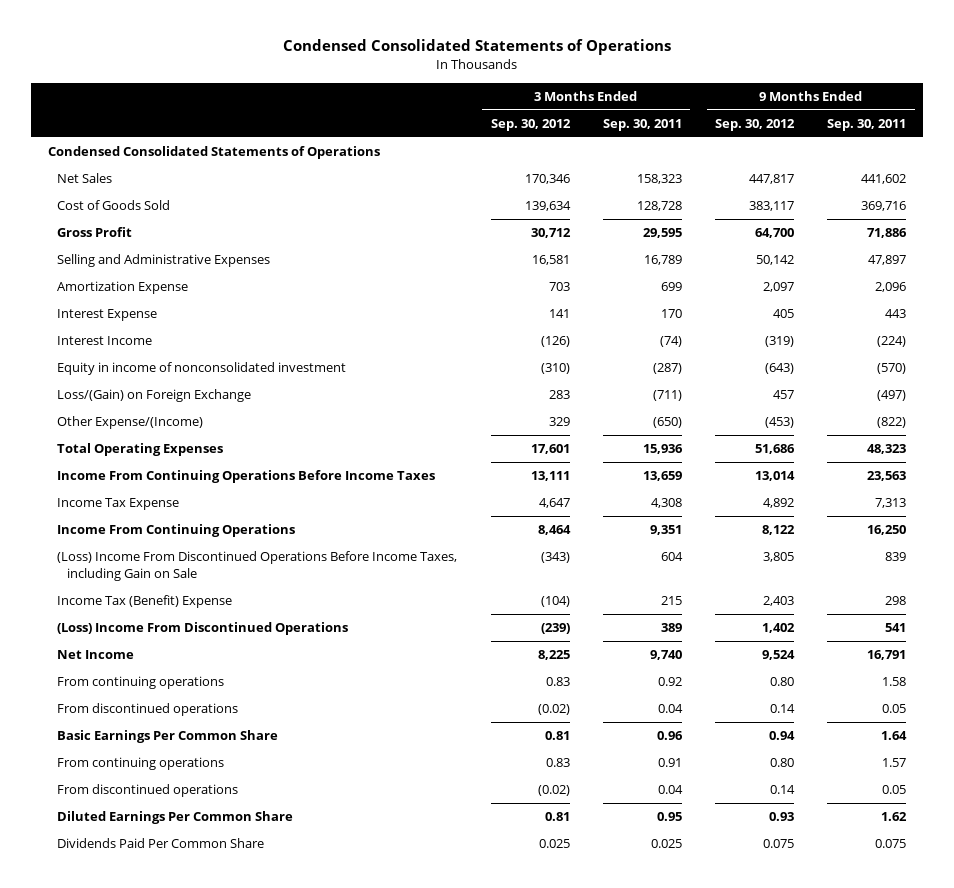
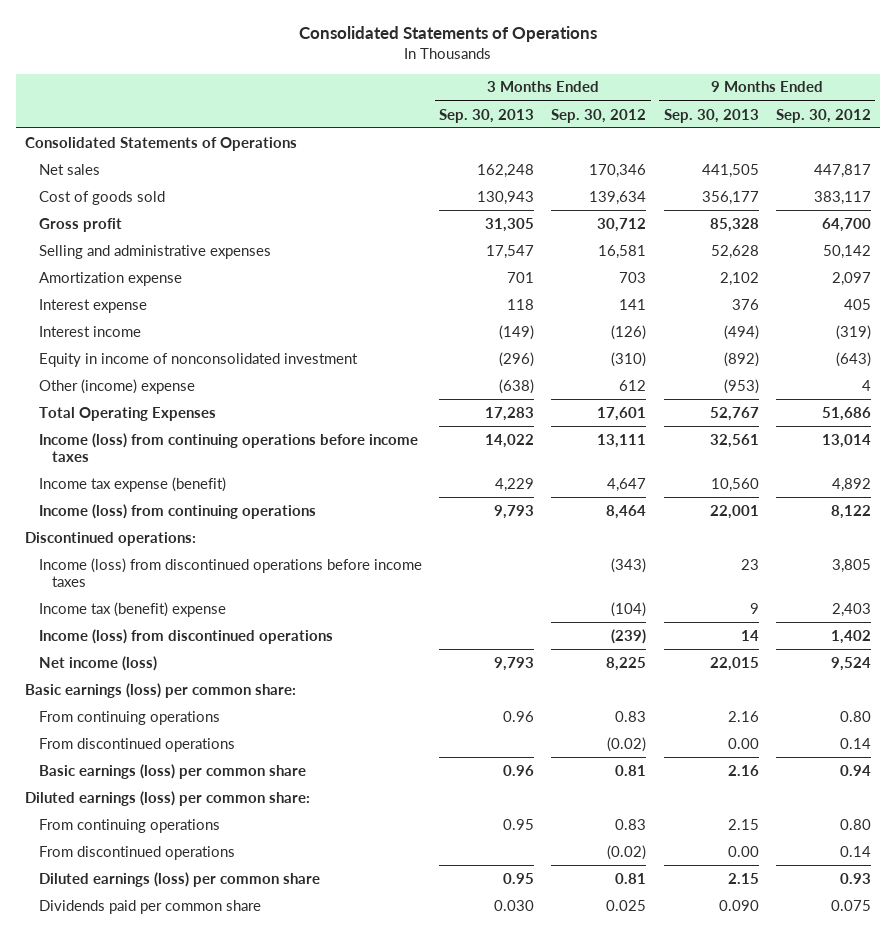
- Condensed Consolidated Statements of Operations
+ Consolidated Statements of Operations
- | 3 Months Ended Sep. 30, 2012 | 3 Months Ended Sep. 30, 2011 | 9 Months Ended Sep. 30, 2012 | 9 Months Ended Sep. 30, 2011
+ | 3 Months Ended Sep. 30, 2013 | 3 Months Ended Sep. 30, 2012 | 9 Months Ended Sep. 30, 2013 | 9 Months Ended Sep. 30, 2012
- Condensed Consolidated Statements of Operations
- Net Sales | 170,346 | 158,323 | 447,817 | 441,602
- Cost of Goods Sold | 139,634 | 128,728 | 383,117 | 369,716
- Gross Profit | 30,712 | 29,595 | 64,700 | 71,886
- Selling and Administrative Expenses | 16,581 | 16,789 | 50,142 | 47,897
- Amortization Expense | 703 | 699 | 2,097 | 2,096
- Interest Expense | 141 | 170 | 405 | 443
- Interest Income | (126) | (74) | (319) | (224)
+ Consolidated Statements of Operations
+ Net sales | 162,248 | 170,346 | 441,505 | 447,817
+ Cost of goods sold | 130,943 | 139,634 | 356,177 | 383,117
+ Gross profit | 31,305 | 30,712 | 85,328 | 64,700
+ Selling and administrative expenses | 17,547 | 16,581 | 52,628 | 50,142
+ Amortization expense | 701 | 703 | 2,102 | 2,097
+ Interest expense | 118 | 141 | 376 | 405
+ Interest income | (149) | (126) | (494) | (319)
- Loss/(Gain) on Foreign Exchange | 283 | (711) | 457 | (497)
- Other Expense/(Income) | 329 | (650) | (453) | (822)
+ Other (income) expense | (638) | 612 | (953) | 4
- Income From Continuing Operations Before Income Taxes | 13,111 | 13,659 | 13,014 | 23,563
- Income Tax Expense | 4,647 | 4,308 | 4,892 | 7,313
- Income From Continuing Operations | 8,464 | 9,351 | 8,122 | 16,250
- (Loss) Income From Discontinued Operations Before Income Taxes, including Gain on Sale | (343) | 604 | 3,805 | 839
- Income Tax (Benefit) Expense | (104) | 215 | 2,403 | 298
- (Loss) Income From Discontinued Operations | (239) | 389 | 1,402 | 541
- Net Income | 8,225 | 9,740 | 9,524 | 16,791
+ Income (loss) from continuing operations before income taxes | 14,022 | 13,111 | 32,561 | 13,014
+ Income tax expense (benefit) | 4,229 | 4,647 | 10,560 | 4,892
+ Income (loss) from continuing operations | 9,793 | 8,464 | 22,001 | 8,122
+ Discontinued operations:
+ Income (loss) from discontinued operations before income taxes | | (343) | 23 | 3,805
+ Income tax (benefit) expense | | (104) | 9 | 2,403
+ Income (loss) from discontinued operations | | (239) | 14 | 1,402
+ Net income (loss) | 9,793 | 8,225 | 22,015 | 9,524
+ Basic earnings (loss) per common share:
- Basic Earnings Per Common Share | 0.81 | 0.96 | 0.94 | 1.64
+ Basic earnings (loss) per common share | 0.96 | 0.81 | 2.16 | 0.94
+ Diluted earnings (loss) per common share:
- Diluted Earnings Per Common Share | 0.81 | 0.95 | 0.93 | 1.62
- Dividends Paid Per Common Share | 0.025 | 0.025 | 0.075 | 0.075
+ Diluted earnings (loss) per common share | 0.95 | 0.81 | 2.15 | 0.93
+ Dividends paid per common share | 0.030 | 0.025 | 0.090 | 0.075

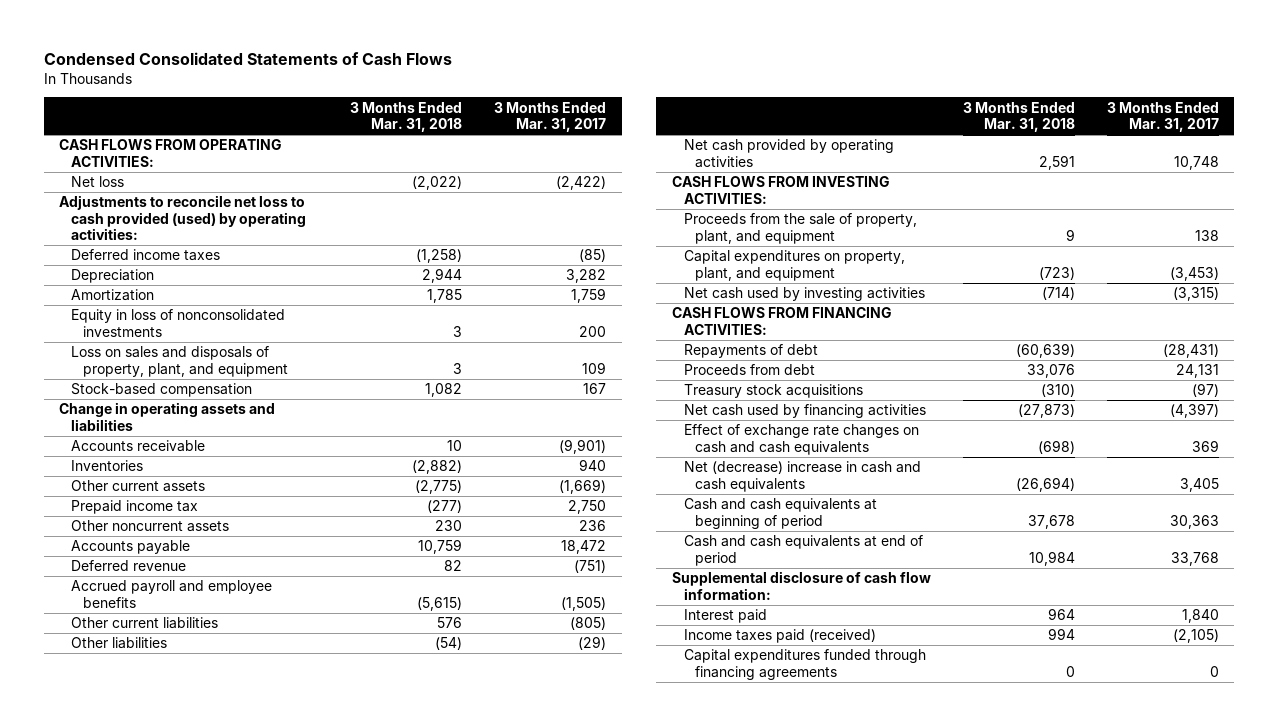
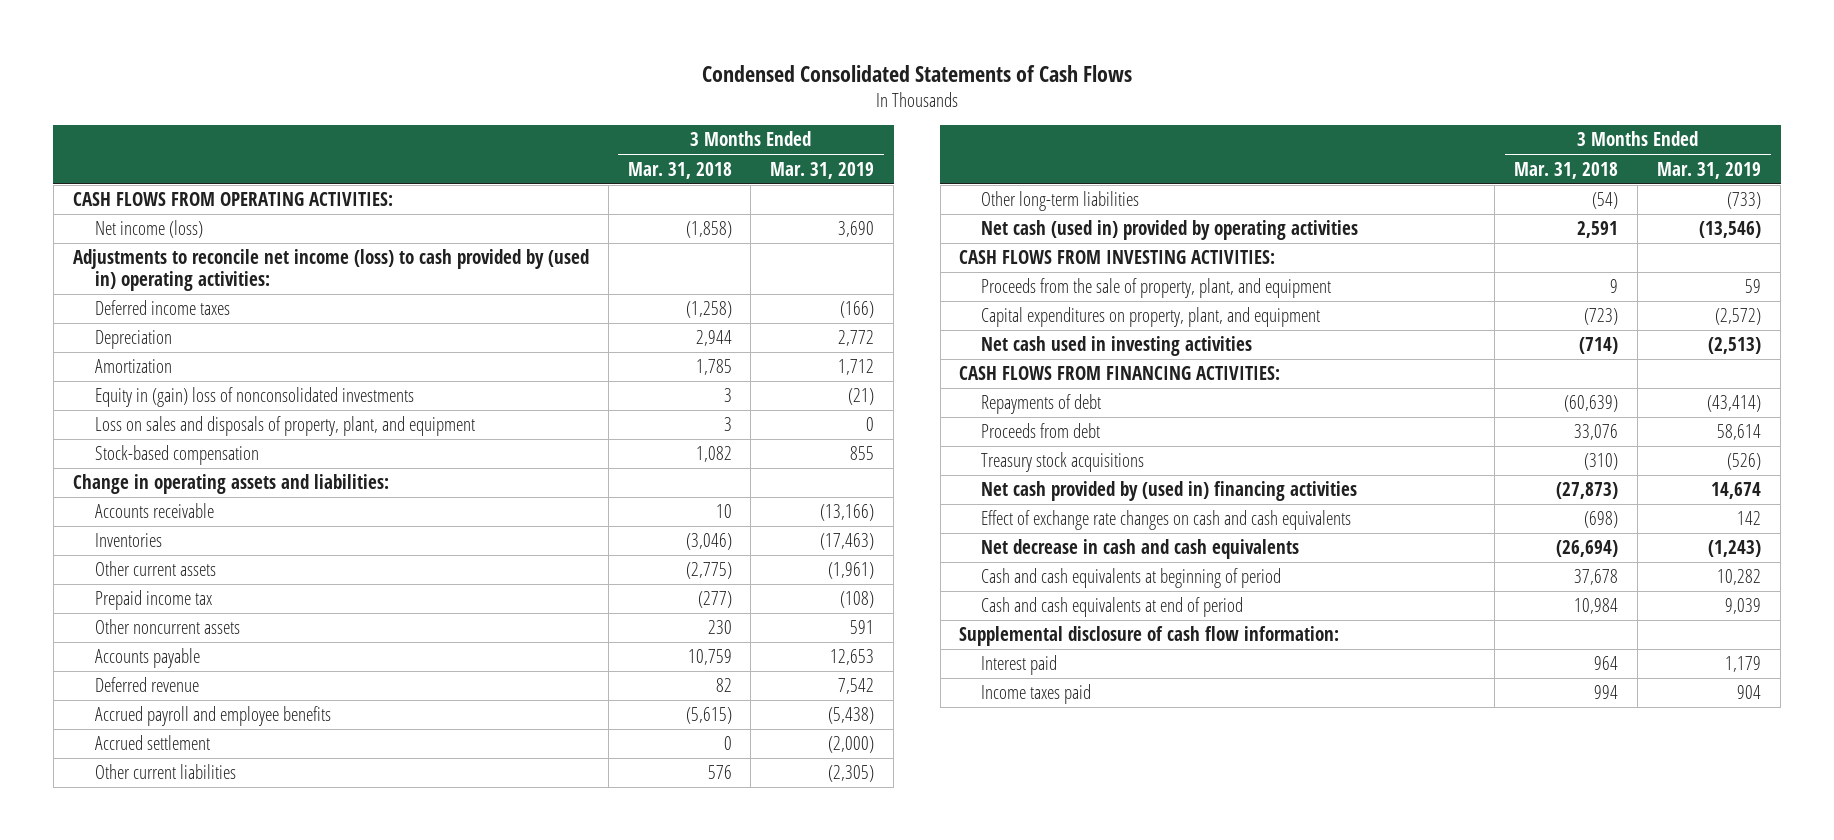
- | 3 Months Ended Mar. 31, 2018 | 3 Months Ended Mar. 31, 2017
+ | 3 Months Ended Mar. 31, 2018 | 3 Months Ended Mar. 31, 2019
- Net loss | (2,022) | (2,422)
- Adjustments to reconcile net loss to cash provided (used) by operating activities:
+ Net income (loss) | (1,858) | 3,690
+ Adjustments to reconcile net income (loss) to cash provided by (used in) operating activities:
- Equity in loss of nonconsolidated investments | 3 | 200
+ Equity in (gain) loss of nonconsolidated investments | 3 | (21)
- Change in operating assets and liabilities
+ Change in operating assets and liabilities:
- Inventories | (2,882) | 940
+ Inventories | (3,046) | (17,463)
+ Accrued settlement | 0 | (2,000)
- Other liabilities | (54) | (29)
- Net cash provided by operating activities | 2,591 | 10,748
+ Other long-term liabilities | (54) | (733)
+ Net cash (used in) provided by operating activities | 2,591 | (13,546)
- Net cash used by investing activities | (714) | (3,315)
+ Net cash used in investing activities | (714) | (2,513)
- Net cash used by financing activities | (27,873) | (4,397)
+ Net cash provided by (used in) financing activities | (27,873) | 14,674
- Net (decrease) increase in cash and cash equivalents | (26,694) | 3,405
+ Net decrease in cash and cash equivalents | (26,694) | (1,243)
- Income taxes paid (received) | 994 | (2,105)
- Capital expenditures funded through financing agreements | 0 | 0
+ Income taxes paid | 994 | 904

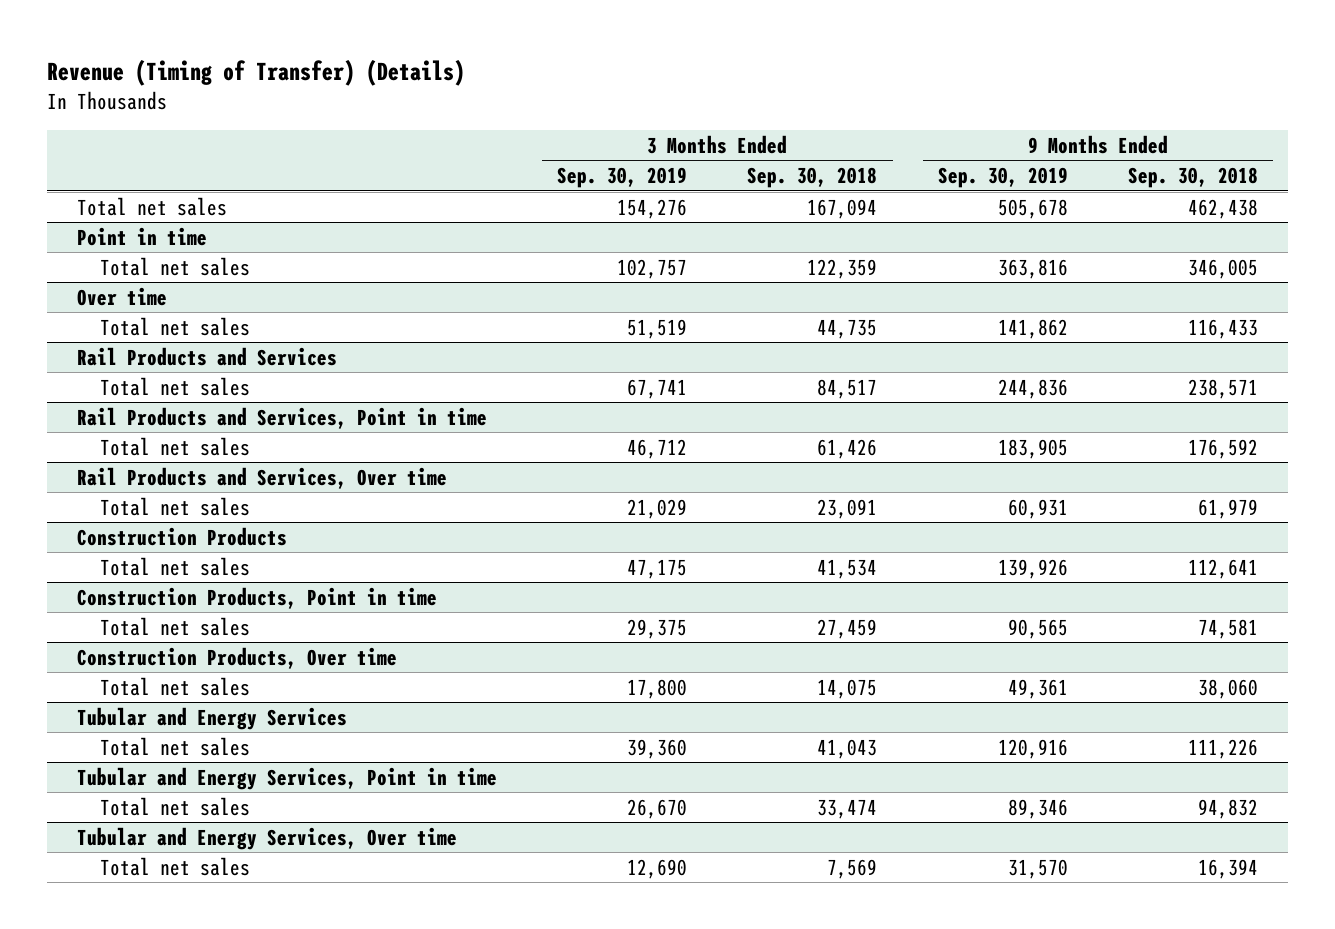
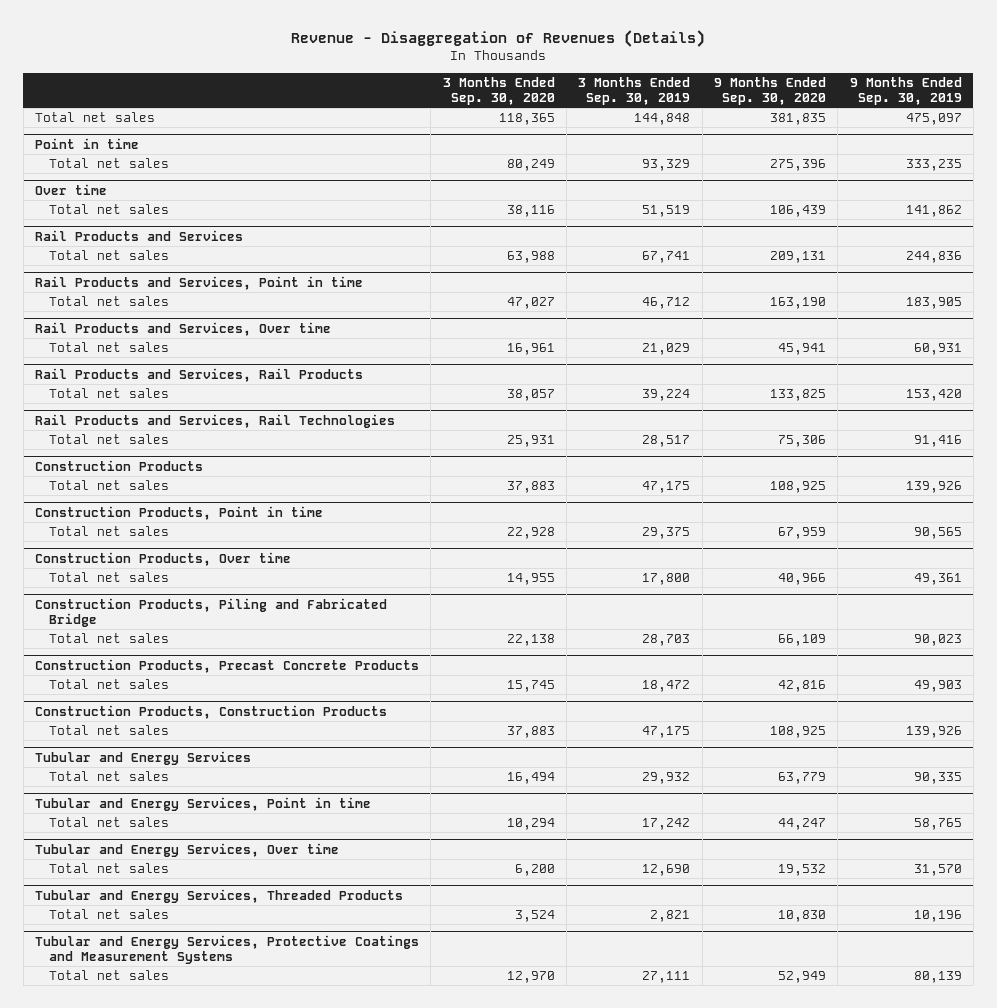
- Revenue (Timing of Transfer) (Details)
+ Revenue - Disaggregation of Revenues (Details)
- | 3 Months Ended Sep. 30, 2019 | 3 Months Ended Sep. 30, 2018 | 9 Months Ended Sep. 30, 2019 | 9 Months Ended Sep. 30, 2018
+ | 3 Months Ended Sep. 30, 2020 | 3 Months Ended Sep. 30, 2019 | 9 Months Ended Sep. 30, 2020 | 9 Months Ended Sep. 30, 2019
- Total net sales | 154,276 | 167,094 | 505,678 | 462,438
+ Total net sales | 118,365 | 144,848 | 381,835 | 475,097
@ Point in time
- Total net sales | 102,757 | 122,359 | 363,816 | 346,005
+ Total net sales | 80,249 | 93,329 | 275,396 | 333,235
+ Rail Products and Services, Rail Products
+ Total net sales | 38,057 | 39,224 | 133,825 | 153,420
+ Rail Products and Services, Rail Technologies
+ Total net sales | 25,931 | 28,517 | 75,306 | 91,416
+ Construction Products, Piling and Fabricated Bridge
+ Total net sales | 22,138 | 28,703 | 66,109 | 90,023
+ Construction Products, Precast Concrete Products
+ Total net sales | 15,745 | 18,472 | 42,816 | 49,903
+ Construction Products, Construction Products
+ Total net sales | 37,883 | 47,175 | 108,925 | 139,926
@ Tubular and Energy Services
- Total net sales | 39,360 | 41,043 | 120,916 | 111,226
+ Total net sales | 16,494 | 29,932 | 63,779 | 90,335
@ Tubular and Energy Services, Point in time
- Total net sales | 26,670 | 33,474 | 89,346 | 94,832
+ Total net sales | 10,294 | 17,242 | 44,247 | 58,765
+ Tubular and Energy Services, Threaded Products
+ Total net sales | 3,524 | 2,821 | 10,830 | 10,196
+ Tubular and Energy Services, Protective Coatings and Measurement Systems
+ Total net sales | 12,970 | 27,111 | 52,949 | 80,139

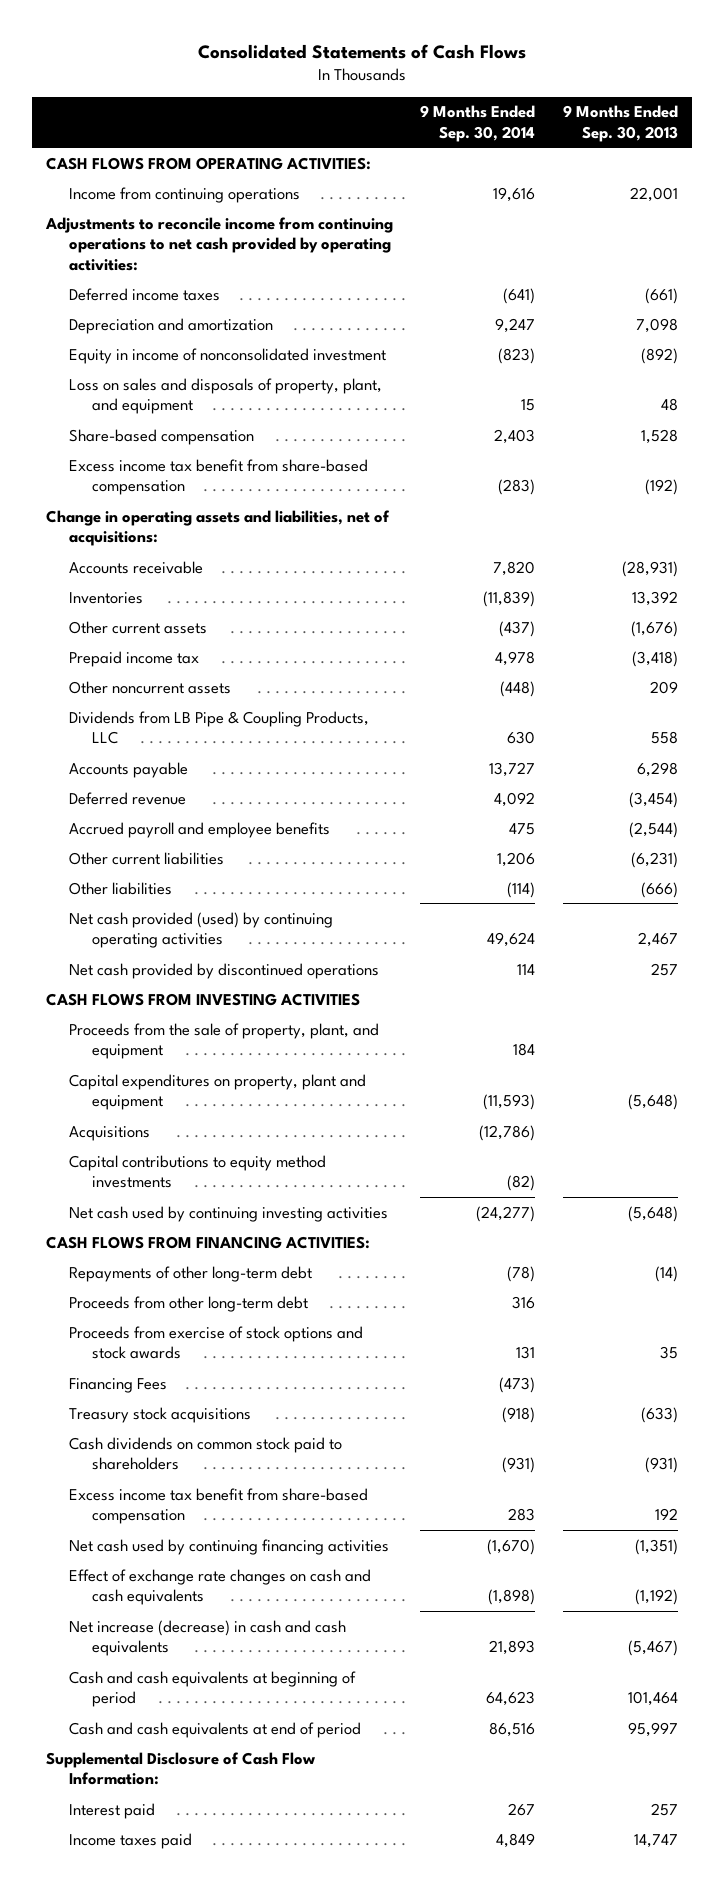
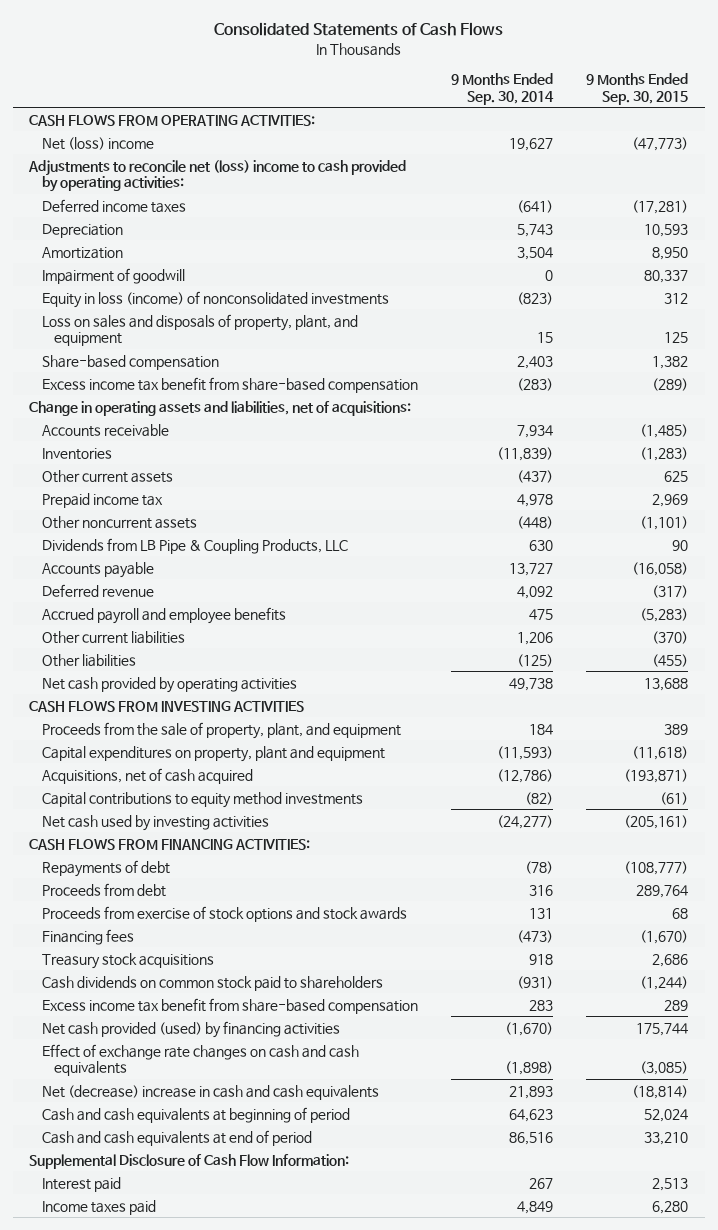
- | 9 Months Ended Sep. 30, 2014 | 9 Months Ended Sep. 30, 2013
+ | 9 Months Ended Sep. 30, 2014 | 9 Months Ended Sep. 30, 2015
- Income from continuing operations | 19,616 | 22,001
- Adjustments to reconcile income from continuing operations to net cash provided by operating activities:
+ Net (loss) income | 19,627 | (47,773)
+ Adjustments to reconcile net (loss) income to cash provided by operating activities:
- Depreciation and amortization | 9,247 | 7,098
- Equity in income of nonconsolidated investment | (823) | (892)
+ Depreciation | 5,743 | 10,593
+ Amortization | 3,504 | 8,950
+ Impairment of goodwill | 0 | 80,337
+ Equity in loss (income) of nonconsolidated investments | (823) | 312
- Accounts receivable | 7,820 | (28,931)
+ Accounts receivable | 7,934 | (1,485)
- Other liabilities | (114) | (666)
- Net cash provided (used) by continuing operating activities | 49,624 | 2,467
- Net cash provided by discontinued operations | 114 | 257
+ Other liabilities | (125) | (455)
+ Net cash provided by operating activities | 49,738 | 13,688
- Acquisitions | (12,786) |
+ Acquisitions, net of cash acquired | (12,786) | (193,871)
- Net cash used by continuing investing activities | (24,277) | (5,648)
+ Net cash used by investing activities | (24,277) | (205,161)
- Repayments of other long-term debt | (78) | (14)
- Proceeds from other long-term debt | 316 |
+ Repayments of debt | (78) | (108,777)
+ Proceeds from debt | 316 | 289,764
- Financing Fees | (473) |
- Treasury stock acquisitions | (918) | (633)
+ Financing fees | (473) | (1,670)
+ Treasury stock acquisitions | 918 | 2,686
- Net cash used by continuing financing activities | (1,670) | (1,351)
+ Net cash provided (used) by financing activities | (1,670) | 175,744
- Net increase (decrease) in cash and cash equivalents | 21,893 | (5,467)
+ Net (decrease) increase in cash and cash equivalents | 21,893 | (18,814)

